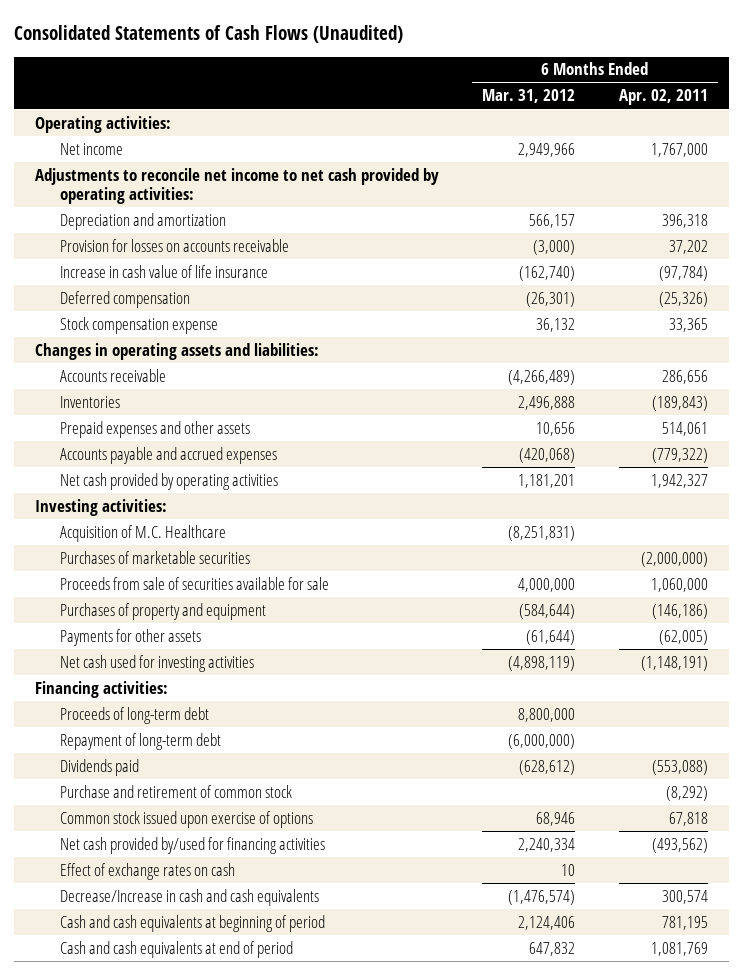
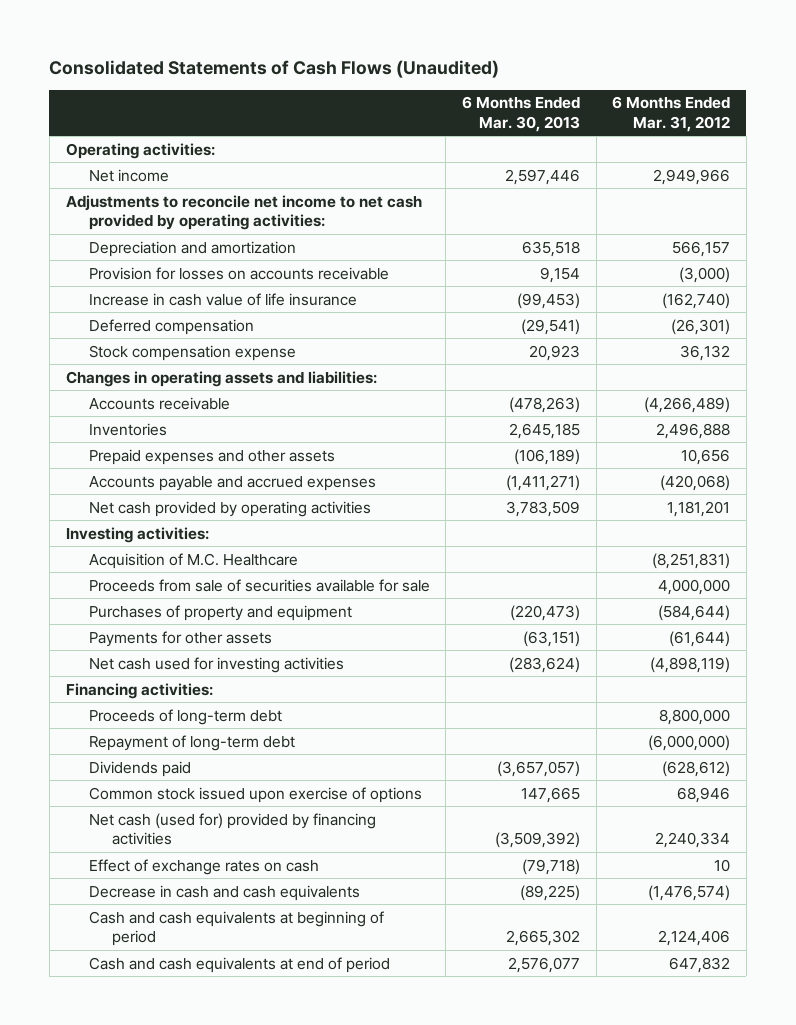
- | 6 Months Ended Mar. 31, 2012 | 6 Months Ended Apr. 02, 2011
+ | 6 Months Ended Mar. 30, 2013 | 6 Months Ended Mar. 31, 2012
- Purchases of marketable securities | | (2,000,000)
- Purchase and retirement of common stock | | (8,292)
- Net cash provided by/used for financing activities | 2,240,334 | (493,562)
+ Net cash (used for) provided by financing activities | (3,509,392) | 2,240,334
- Decrease/Increase in cash and cash equivalents | (1,476,574) | 300,574
+ Decrease in cash and cash equivalents | (89,225) | (1,476,574)

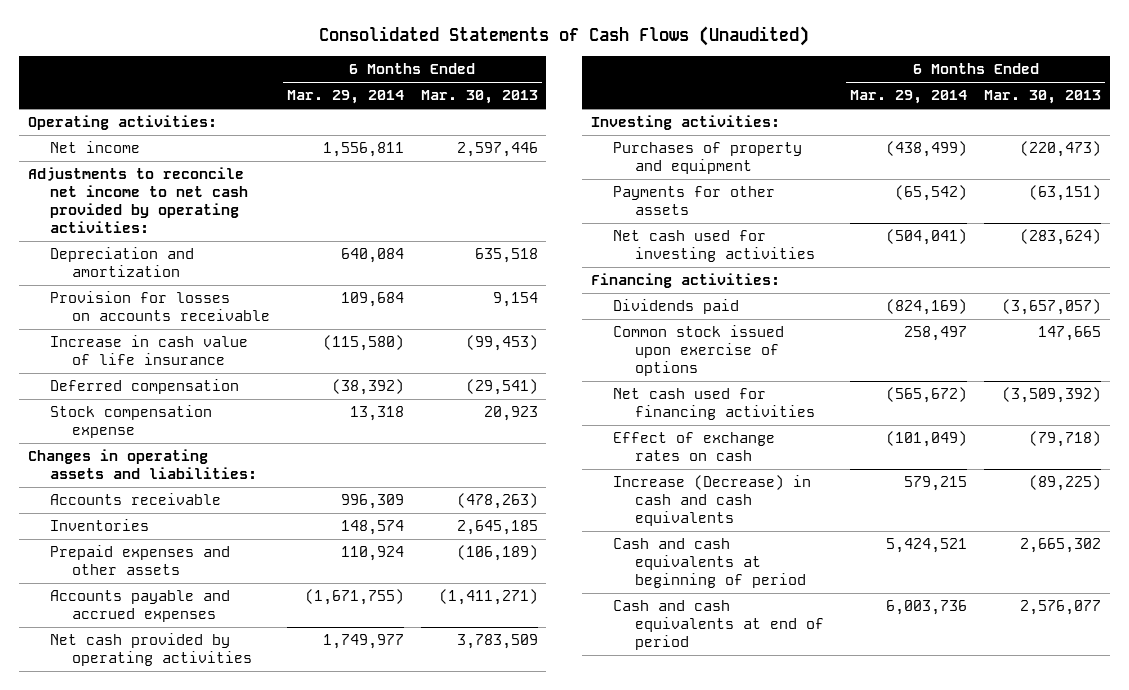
- | 6 Months Ended Mar. 30, 2013 | 6 Months Ended Mar. 31, 2012
+ | 6 Months Ended Mar. 29, 2014 | 6 Months Ended Mar. 30, 2013
- Acquisition of M.C. Healthcare | | (8,251,831)
- Proceeds from sale of securities available for sale | | 4,000,000
- Proceeds of long-term debt | | 8,800,000
- Repayment of long-term debt | | (6,000,000)
- Net cash (used for) provided by financing activities | (3,509,392) | 2,240,334
+ Net cash used for financing activities | (565,672) | (3,509,392)
- Decrease in cash and cash equivalents | (89,225) | (1,476,574)
+ Increase (Decrease) in cash and cash equivalents | 579,215 | (89,225)

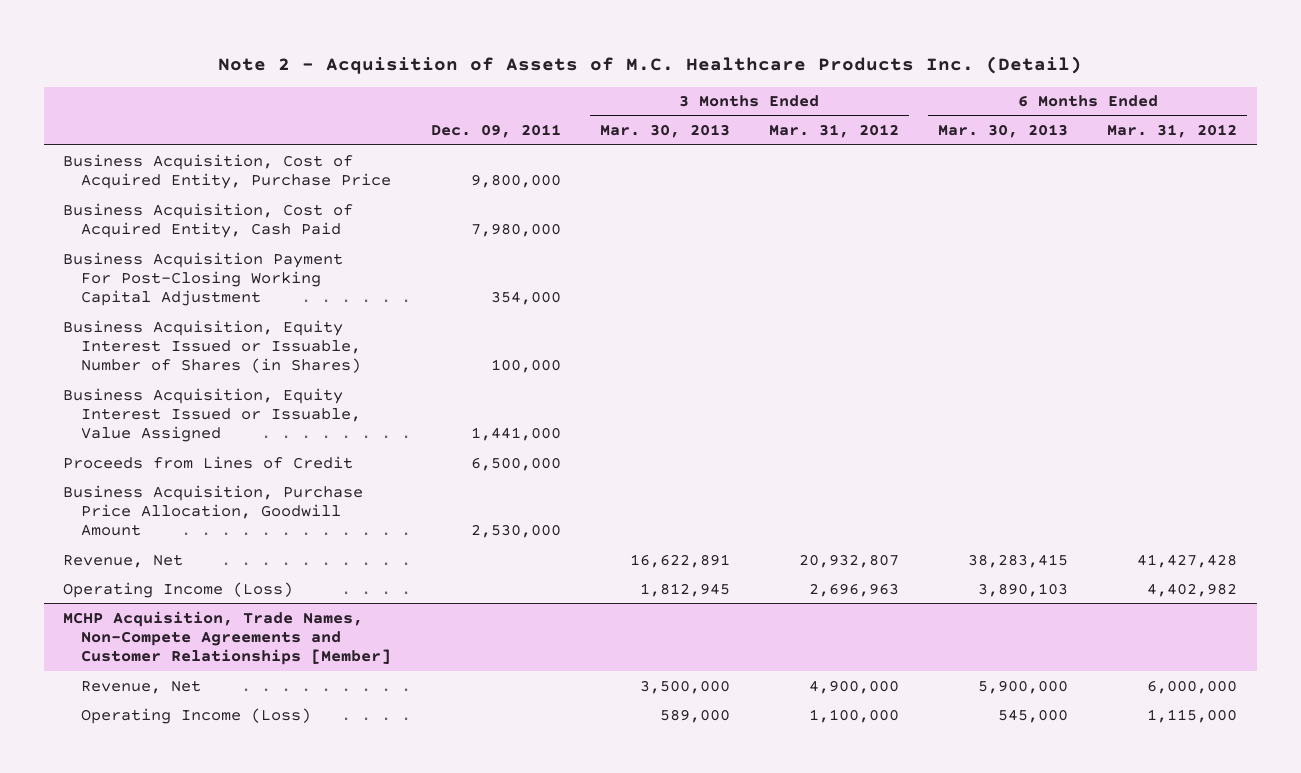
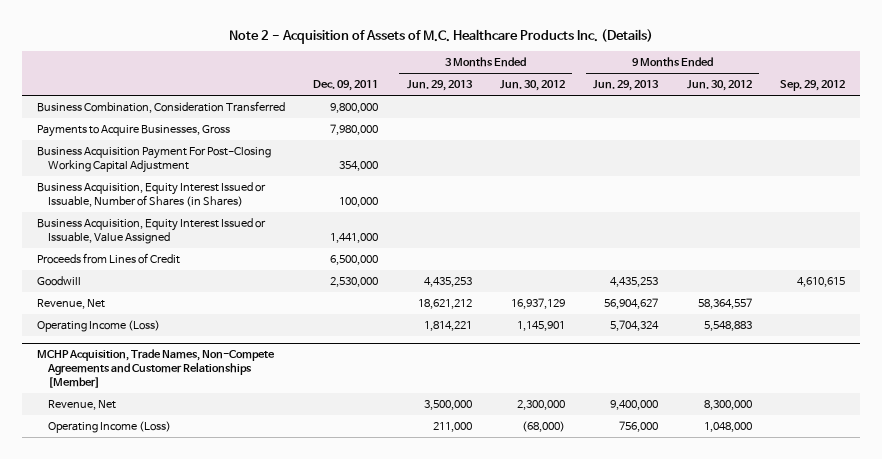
- Note 2 - Acquisition of Assets of M.C. Healthcare Products Inc. (Detail)
+ Note 2 - Acquisition of Assets of M.C. Healthcare Products Inc. (Details)
- | Dec. 09, 2011 | 3 Months Ended Mar. 30, 2013 | 3 Months Ended Mar. 31, 2012 | 6 Months Ended Mar. 30, 2013 | 6 Months Ended Mar. 31, 2012
+ | Dec. 09, 2011 | 3 Months Ended Jun. 29, 2013 | 3 Months Ended Jun. 30, 2012 | 9 Months Ended Jun. 29, 2013 | 9 Months Ended Jun. 30, 2012 | Sep. 29, 2012
- Business Acquisition, Cost of Acquired Entity, Purchase Price | 9,800,000 | | | |
- Business Acquisition, Cost of Acquired Entity, Cash Paid | 7,980,000 | | | |
+ Business Combination, Consideration Transferred | 9,800,000 | | | | |
+ Payments to Acquire Businesses, Gross | 7,980,000 | | | | |
- Business Acquisition, Purchase Price Allocation, Goodwill Amount | 2,530,000 | | | |
+ Goodwill | 2,530,000 | 4,435,253 | | 4,435,253 | | 4,610,615

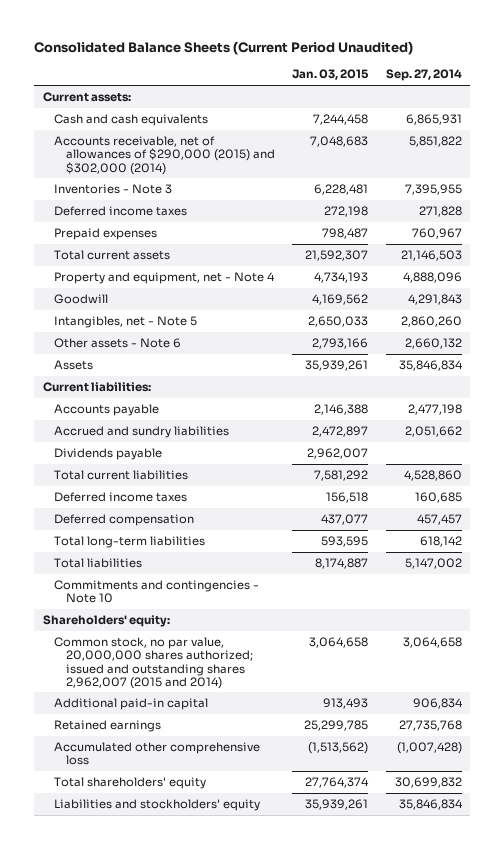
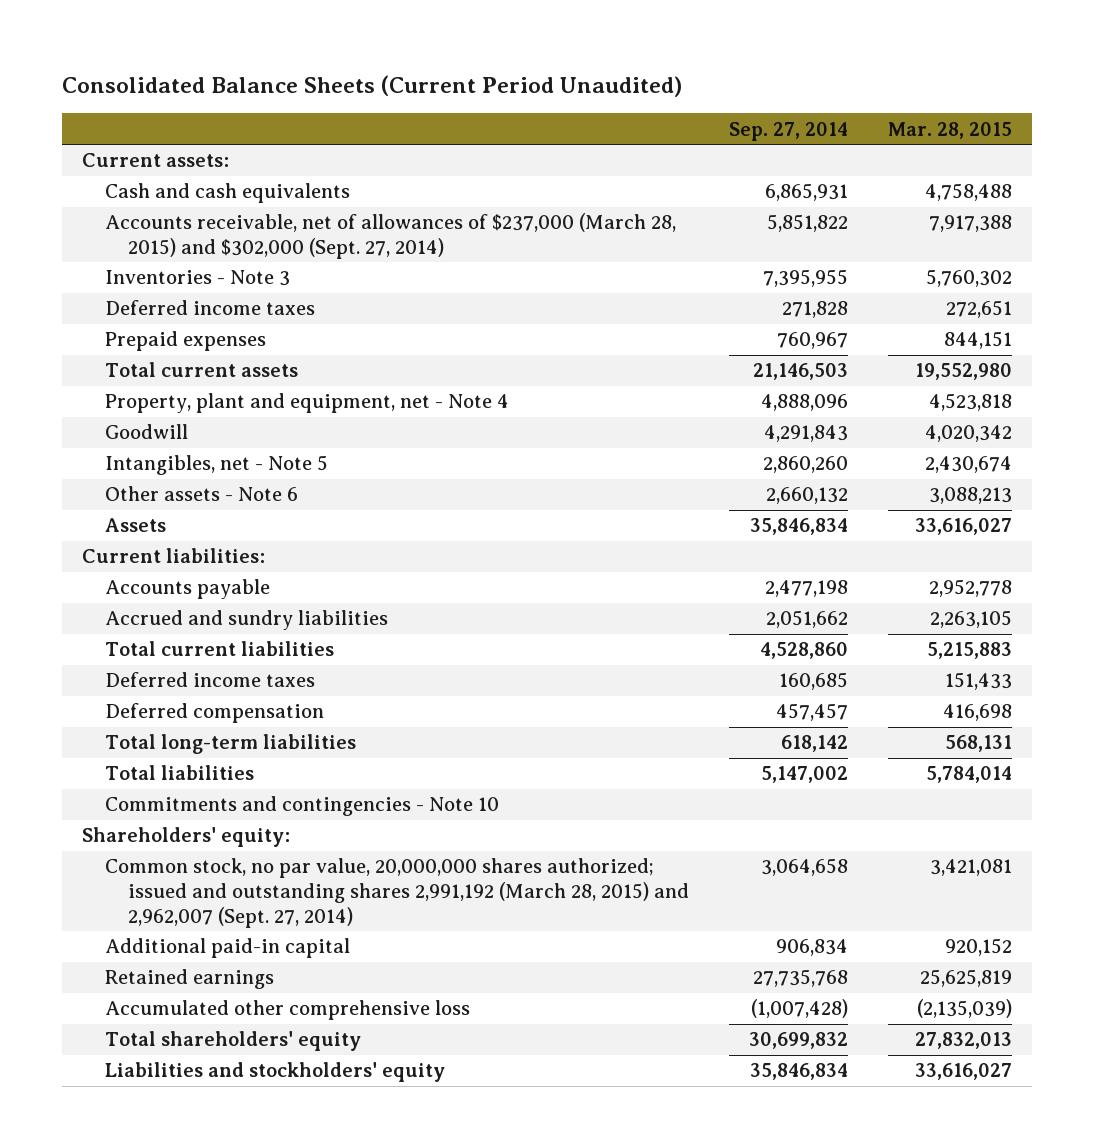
- | Jan. 03, 2015 | Sep. 27, 2014
+ | Sep. 27, 2014 | Mar. 28, 2015
- Accounts receivable, net of allowances of $290,000 (2015) and $302,000 (2014) | 7,048,683 | 5,851,822
+ Accounts receivable, net of allowances of $237,000 (March 28, 2015) and $302,000 (Sept. 27, 2014) | 5,851,822 | 7,917,388
- Property and equipment, net - Note 4 | 4,734,193 | 4,888,096
+ Property, plant and equipment, net - Note 4 | 4,888,096 | 4,523,818
- Dividends payable | 2,962,007 |
- Common stock, no par value, 20,000,000 shares authorized; issued and outstanding shares 2,962,007 (2015 and 2014) | 3,064,658 | 3,064,658
+ Common stock, no par value, 20,000,000 shares authorized; issued and outstanding shares 2,991,192 (March 28, 2015) and 2,962,007 (Sept. 27, 2014) | 3,064,658 | 3,421,081

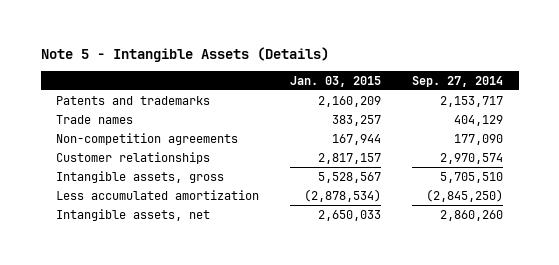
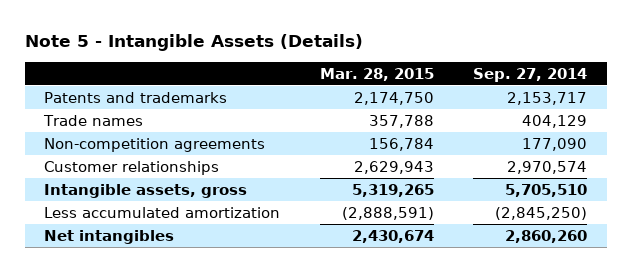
- | Jan. 03, 2015 | Sep. 27, 2014
+ | Mar. 28, 2015 | Sep. 27, 2014
- Intangible assets, net | 2,650,033 | 2,860,260
+ Net intangibles | 2,430,674 | 2,860,260

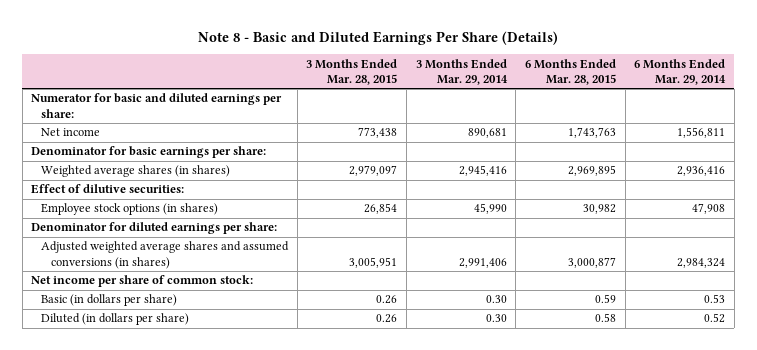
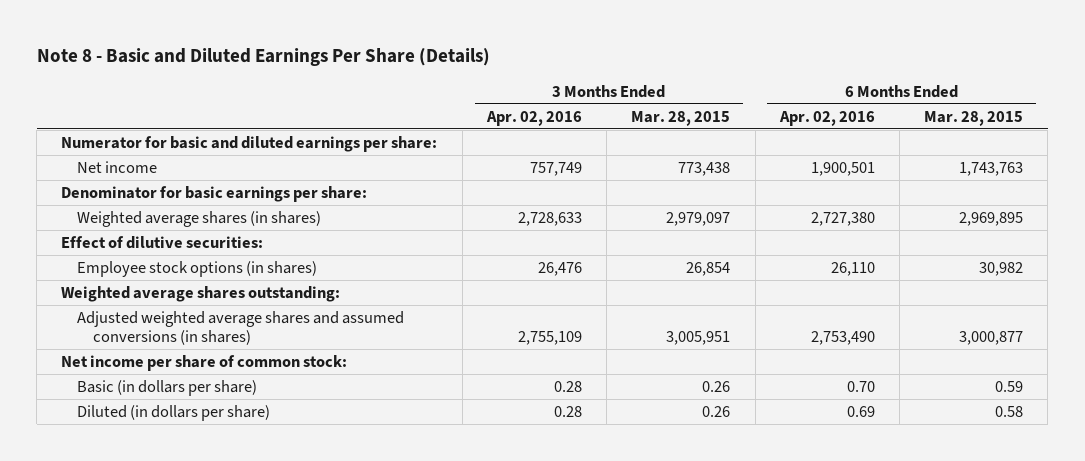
- | 3 Months Ended Mar. 28, 2015 | 3 Months Ended Mar. 29, 2014 | 6 Months Ended Mar. 28, 2015 | 6 Months Ended Mar. 29, 2014
+ | 3 Months Ended Apr. 02, 2016 | 3 Months Ended Mar. 28, 2015 | 6 Months Ended Apr. 02, 2016 | 6 Months Ended Mar. 28, 2015
- Denominator for diluted earnings per share:
+ Weighted average shares outstanding:

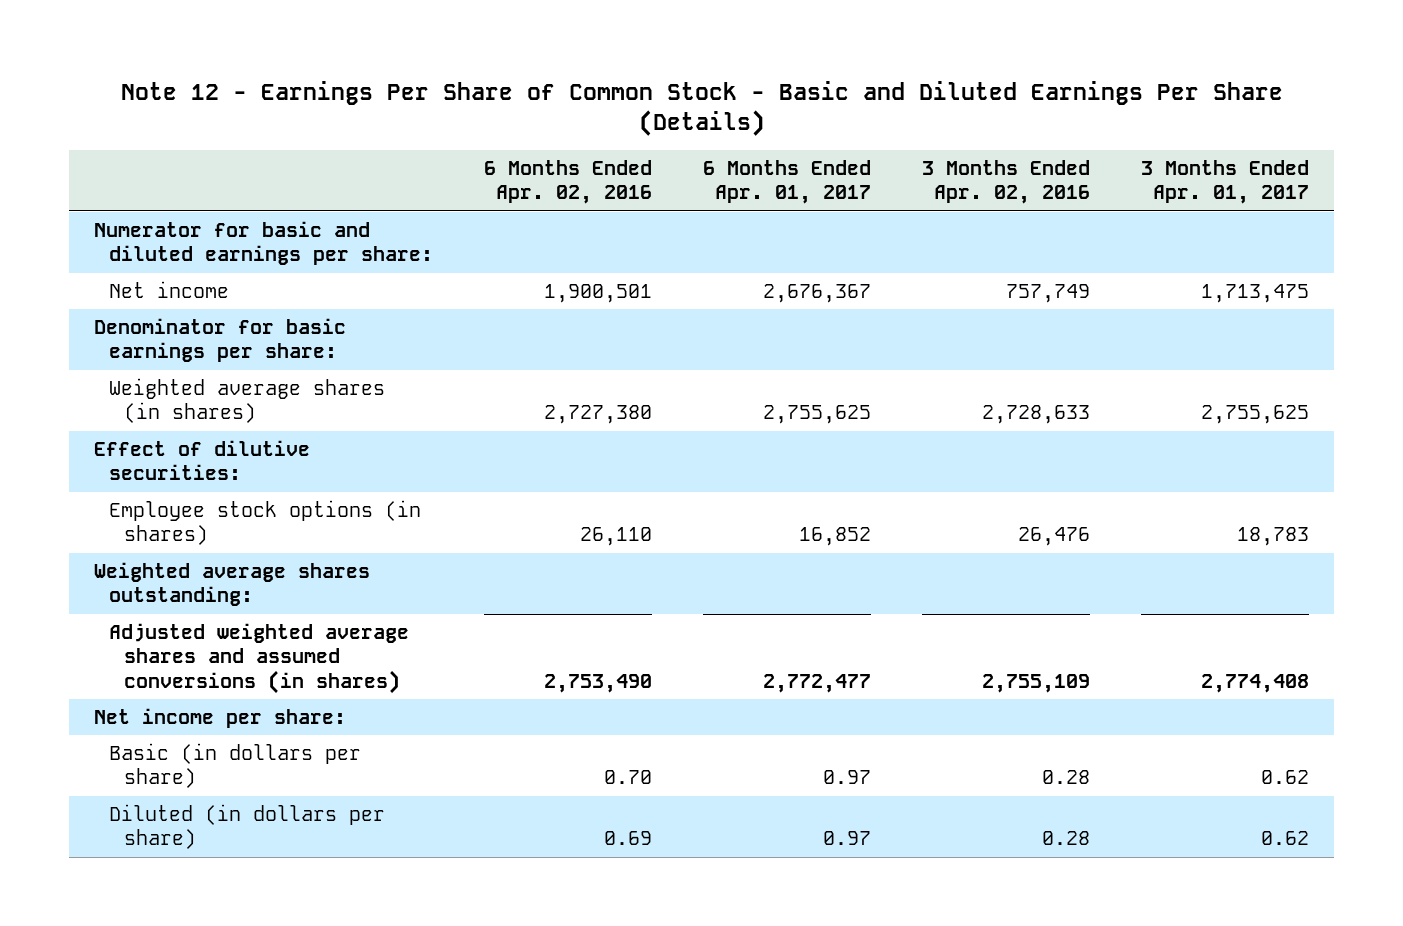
- Note 8 - Basic and Diluted Earnings Per Share (Details)
+ Note 12 - Earnings Per Share of Common Stock - Basic and Diluted Earnings Per Share (Details)
- | 3 Months Ended Apr. 02, 2016 | 3 Months Ended Mar. 28, 2015 | 6 Months Ended Apr. 02, 2016 | 6 Months Ended Mar. 28, 2015
+ | 6 Months Ended Apr. 02, 2016 | 6 Months Ended Apr. 01, 2017 | 3 Months Ended Apr. 02, 2016 | 3 Months Ended Apr. 01, 2017
- Net income per share of common stock:
+ Net income per share:

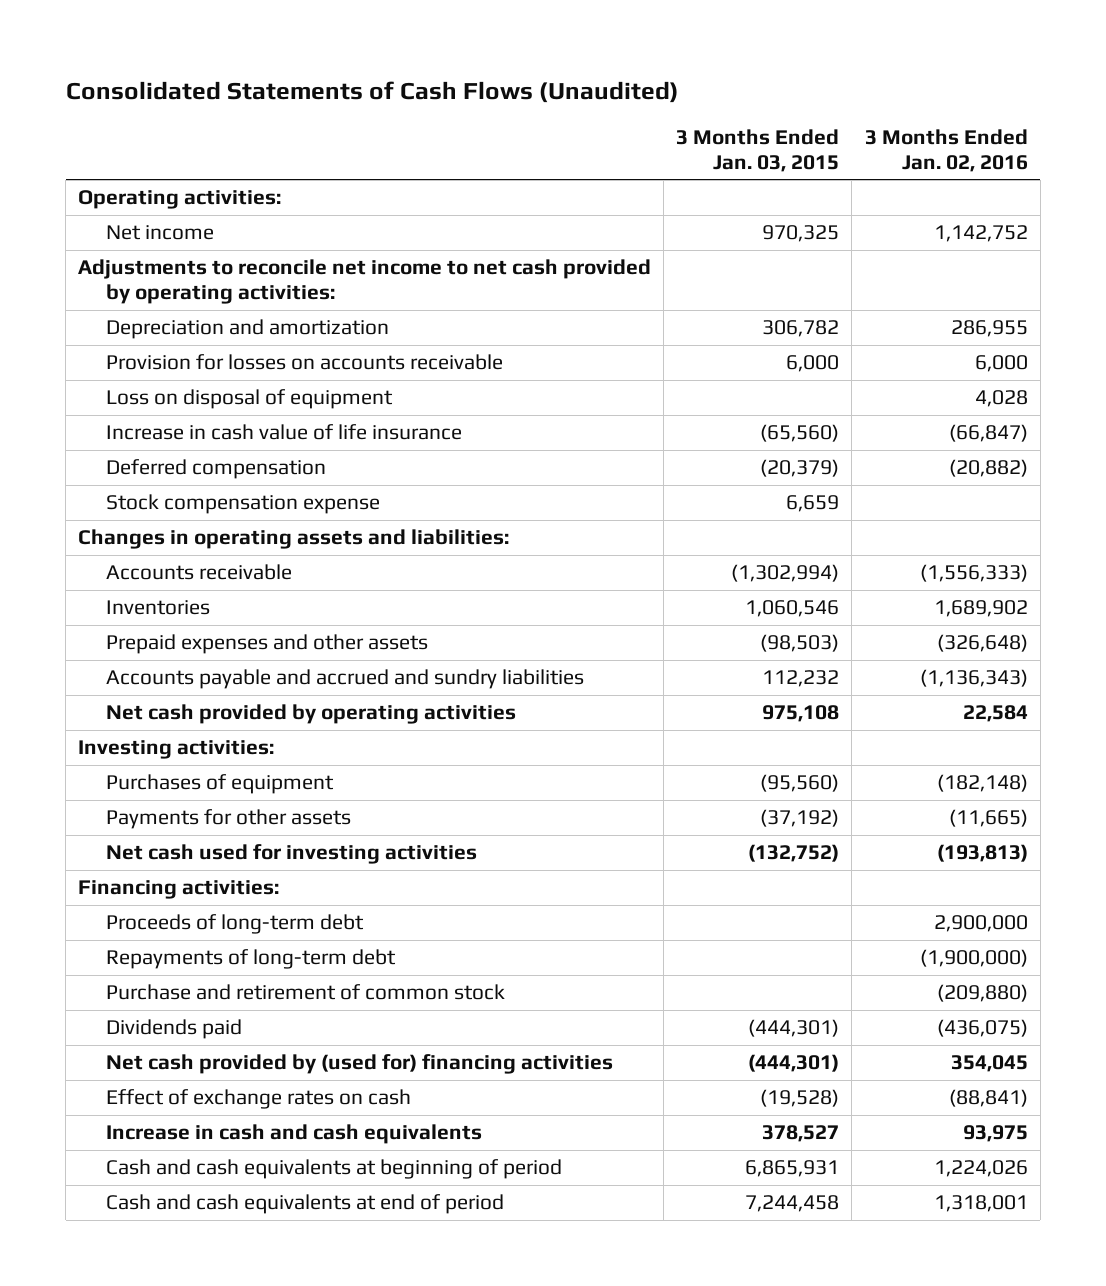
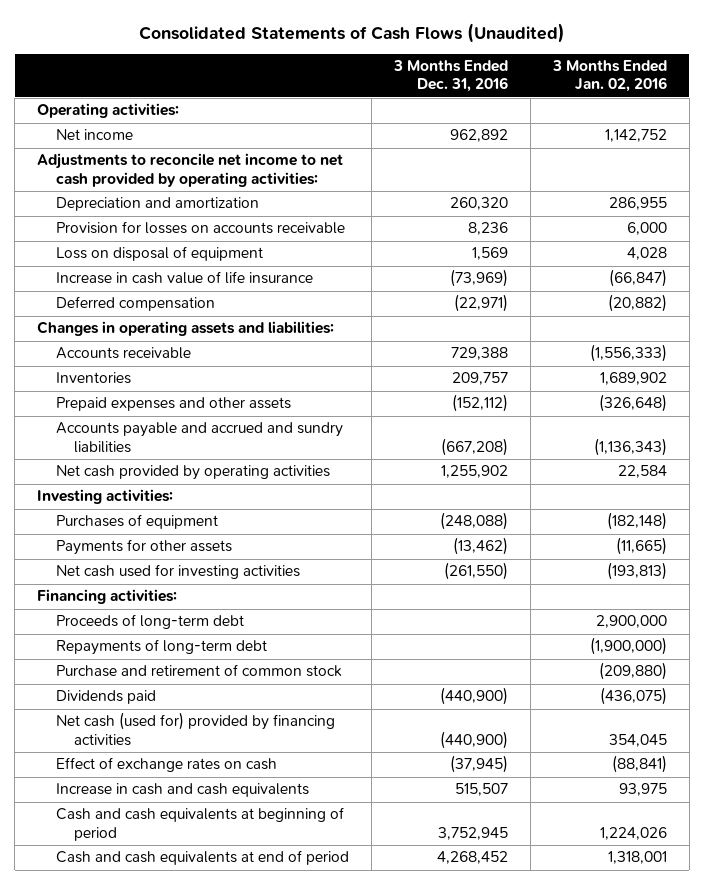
- | 3 Months Ended Jan. 03, 2015 | 3 Months Ended Jan. 02, 2016
+ | 3 Months Ended Dec. 31, 2016 | 3 Months Ended Jan. 02, 2016
- Stock compensation expense | 6,659 |
- Net cash provided by (used for) financing activities | (444,301) | 354,045
+ Net cash (used for) provided by financing activities | (440,900) | 354,045

